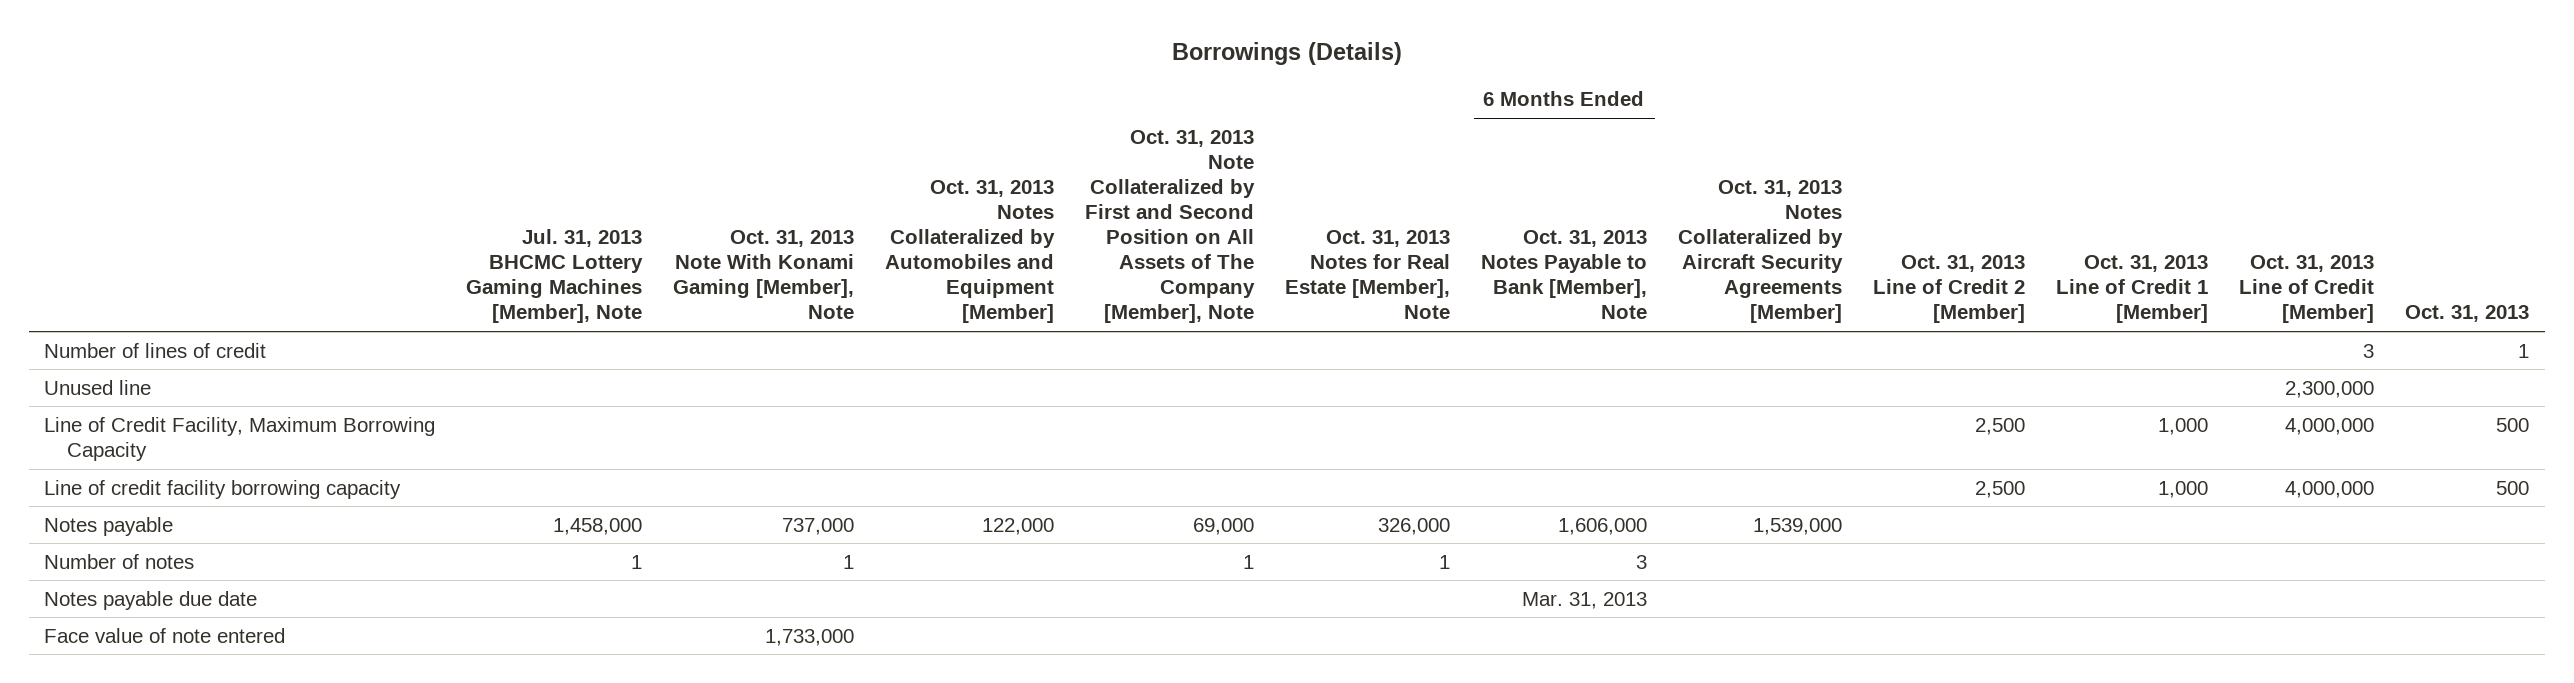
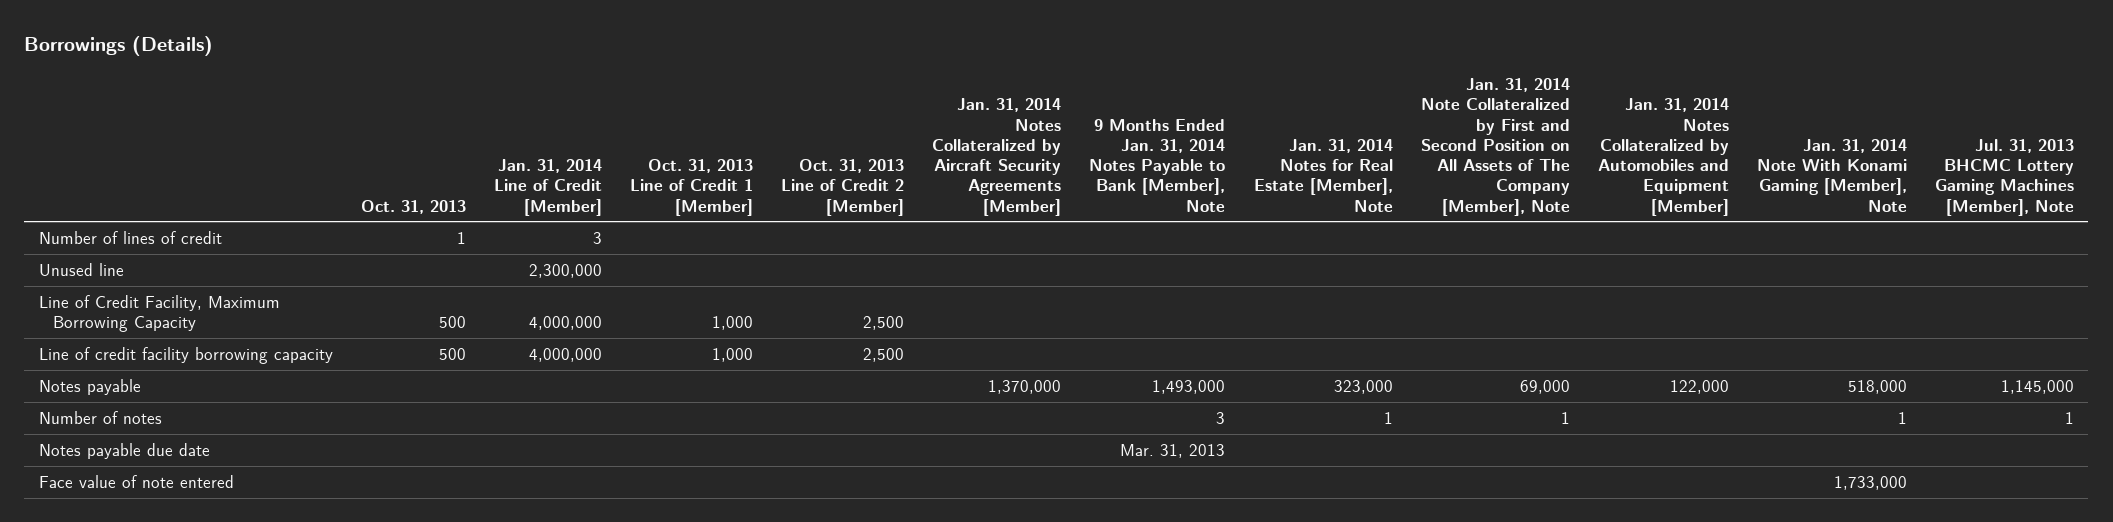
- | Jul. 31, 2013 BHCMC Lottery Gaming Machines [Member], Note | Oct. 31, 2013 Note With Konami Gaming [Member], Note | Oct. 31, 2013 Notes Collateralized by Automobiles and Equipment [Member] | Oct. 31, 2013 Note Collateralized by First and Second Position on All Assets of The Company [Member], Note | Oct. 31, 2013 Notes for Real Estate [Member], Note | 6 Months Ended Oct. 31, 2013 Notes Payable to Bank [Member], Note | Oct. 31, 2013 Notes Collateralized by Aircraft Security Agreements [Member] | Oct. 31, 2013 Line of Credit 2 [Member] | Oct. 31, 2013 Line of Credit 1 [Member] | Oct. 31, 2013 Line of Credit [Member] | Oct. 31, 2013
+ | Oct. 31, 2013 | Jan. 31, 2014 Line of Credit [Member] | Oct. 31, 2013 Line of Credit 1 [Member] | Oct. 31, 2013 Line of Credit 2 [Member] | Jan. 31, 2014 Notes Collateralized by Aircraft Security Agreements [Member] | 9 Months Ended Jan. 31, 2014 Notes Payable to Bank [Member], Note | Jan. 31, 2014 Notes for Real Estate [Member], Note | Jan. 31, 2014 Note Collateralized by First and Second Position on All Assets of The Company [Member], Note | Jan. 31, 2014 Notes Collateralized by Automobiles and Equipment [Member] | Jan. 31, 2014 Note With Konami Gaming [Member], Note | Jul. 31, 2013 BHCMC Lottery Gaming Machines [Member], Note
- Notes payable | 1,458,000 | 737,000 | 122,000 | 69,000 | 326,000 | 1,606,000 | 1,539,000 | | | |
+ Notes payable | | | | | 1,370,000 | 1,493,000 | 323,000 | 69,000 | 122,000 | 518,000 | 1,145,000

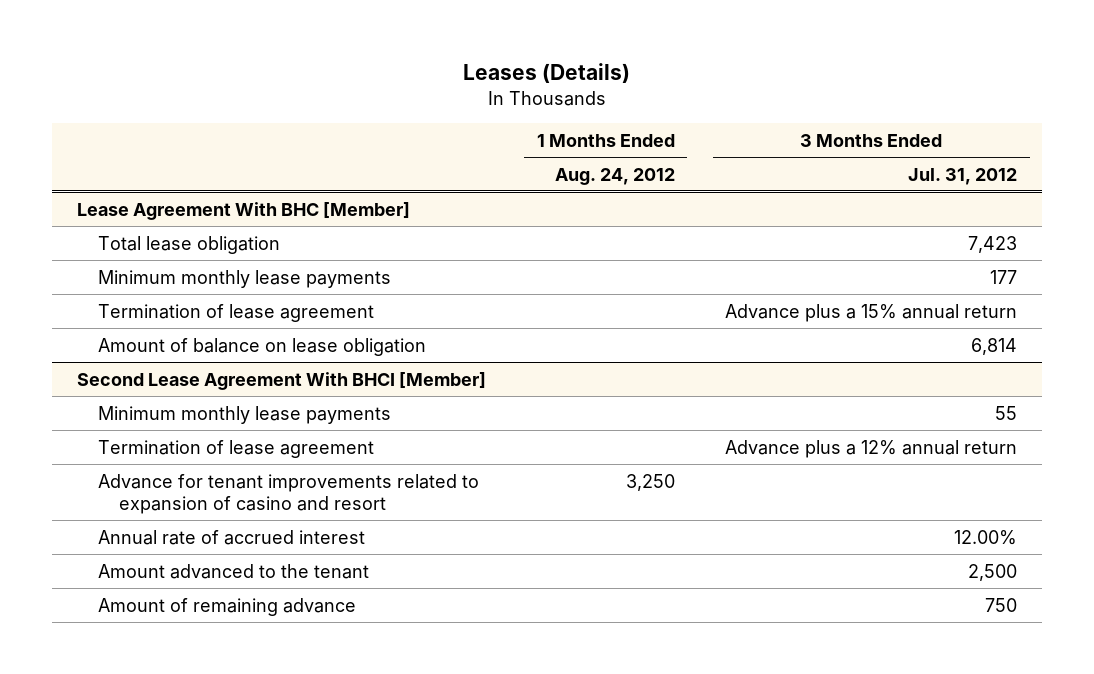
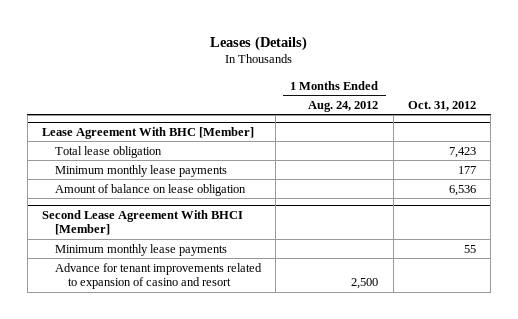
- | 1 Months Ended Aug. 24, 2012 | 3 Months Ended Jul. 31, 2012
+ | 1 Months Ended Aug. 24, 2012 | Oct. 31, 2012
@ Lease Agreement With BHC [Member]
- Termination of lease agreement | | Advance plus a 15% annual return
@ Second Lease Agreement With BHCI [Member]
- Termination of lease agreement | | Advance plus a 12% annual return
- Advance for tenant improvements related to expansion of casino and resort | 3,250 |
- Annual rate of accrued interest | | 12.00%
- Amount advanced to the tenant | | 2,500
- Amount of remaining advance | | 750
+ Advance for tenant improvements related to expansion of casino and resort | 2,500 |

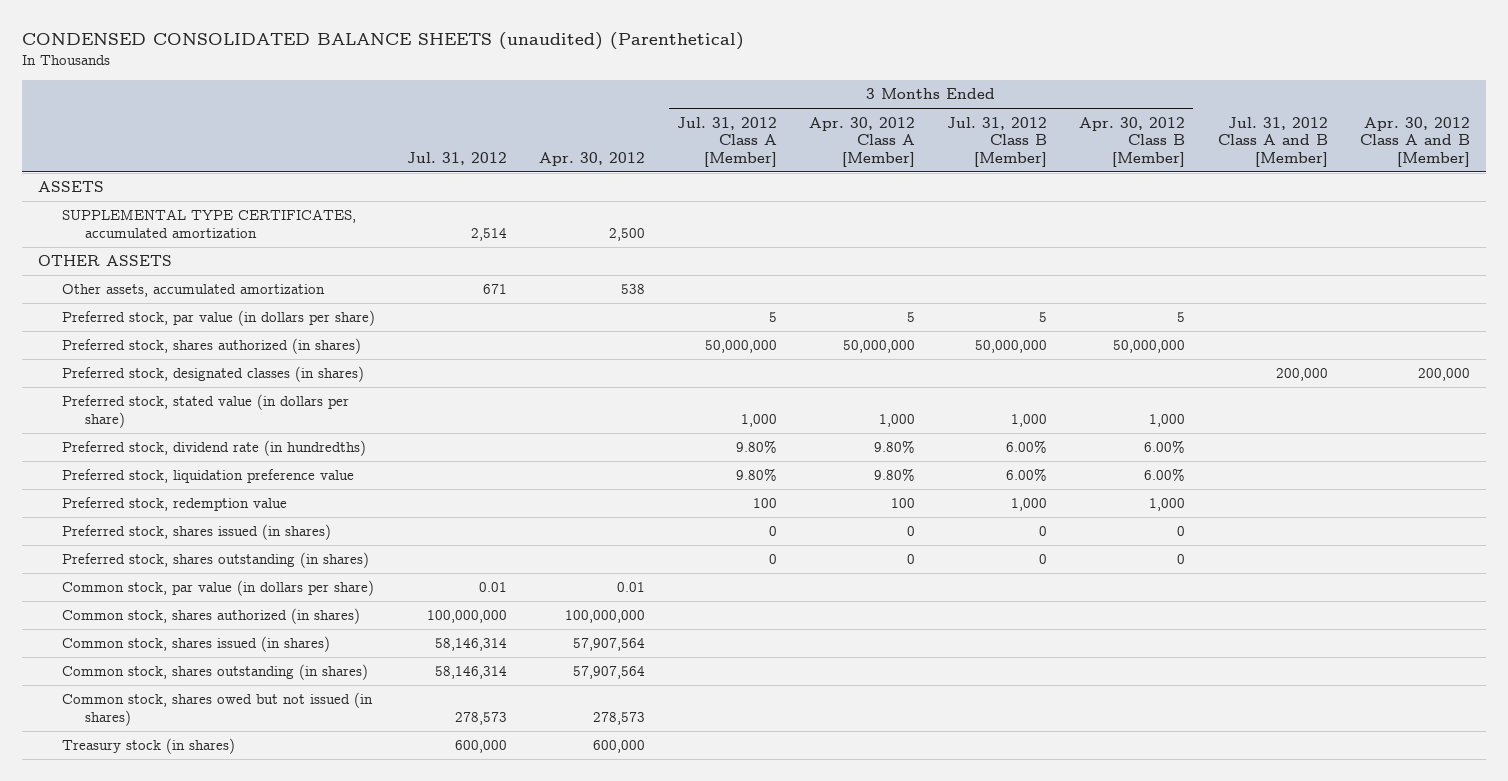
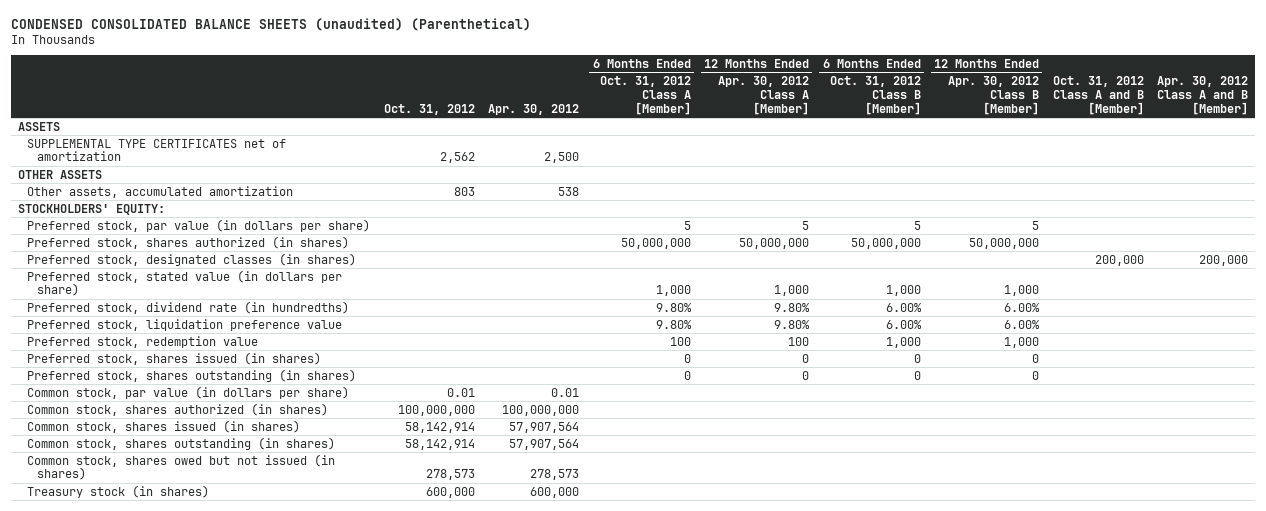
- | Jul. 31, 2012 | Apr. 30, 2012 | 3 Months Ended Jul. 31, 2012 Class A [Member] | 3 Months Ended Apr. 30, 2012 Class A [Member] | 3 Months Ended Jul. 31, 2012 Class B [Member] | 3 Months Ended Apr. 30, 2012 Class B [Member] | Jul. 31, 2012 Class A and B [Member] | Apr. 30, 2012 Class A and B [Member]
+ | Oct. 31, 2012 | Apr. 30, 2012 | 6 Months Ended Oct. 31, 2012 Class A [Member] | 12 Months Ended Apr. 30, 2012 Class A [Member] | 6 Months Ended Oct. 31, 2012 Class B [Member] | 12 Months Ended Apr. 30, 2012 Class B [Member] | Oct. 31, 2012 Class A and B [Member] | Apr. 30, 2012 Class A and B [Member]
- SUPPLEMENTAL TYPE CERTIFICATES, accumulated amortization | 2,514 | 2,500 | | | | | |
+ SUPPLEMENTAL TYPE CERTIFICATES net of amortization | 2,562 | 2,500 | | | | | |
+ STOCKHOLDERS' EQUITY:

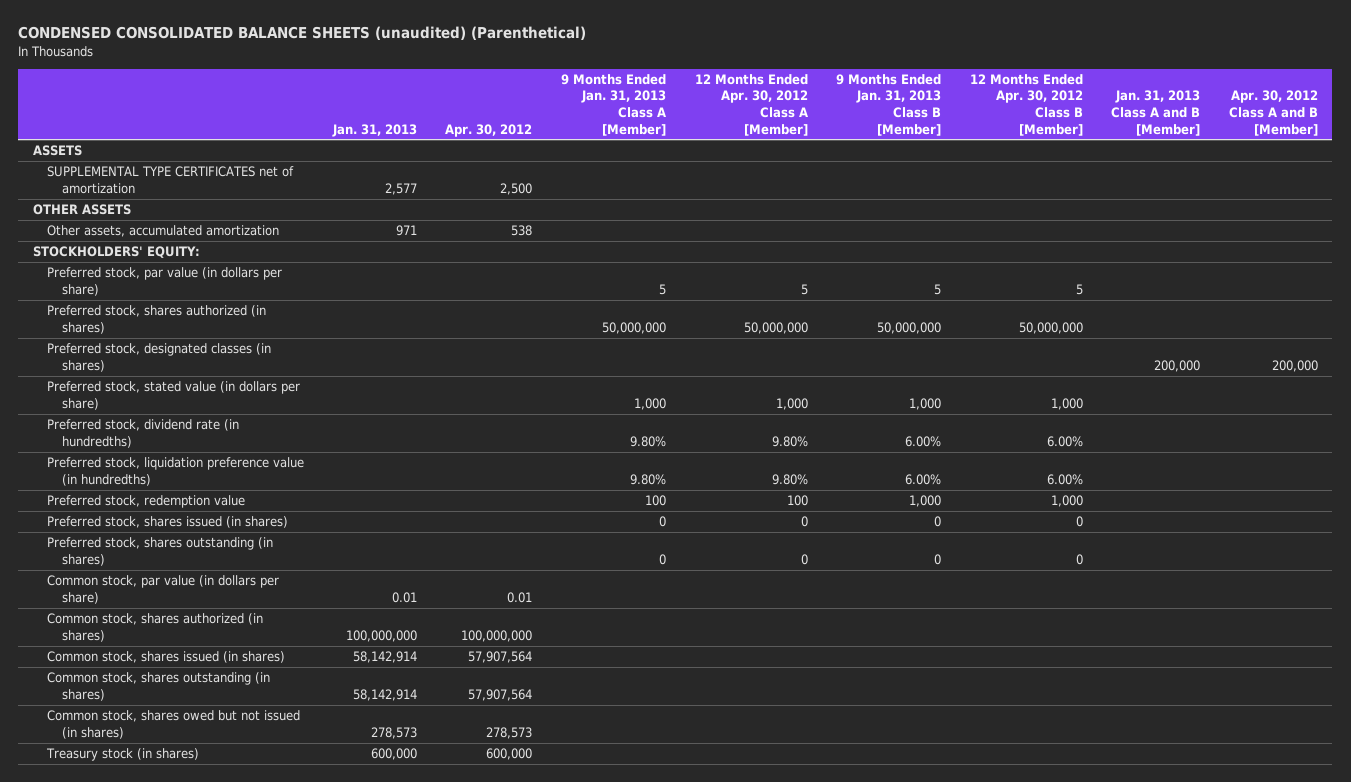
- | Oct. 31, 2012 | Apr. 30, 2012 | 6 Months Ended Oct. 31, 2012 Class A [Member] | 12 Months Ended Apr. 30, 2012 Class A [Member] | 6 Months Ended Oct. 31, 2012 Class B [Member] | 12 Months Ended Apr. 30, 2012 Class B [Member] | Oct. 31, 2012 Class A and B [Member] | Apr. 30, 2012 Class A and B [Member]
+ | Jan. 31, 2013 | Apr. 30, 2012 | 9 Months Ended Jan. 31, 2013 Class A [Member] | 12 Months Ended Apr. 30, 2012 Class A [Member] | 9 Months Ended Jan. 31, 2013 Class B [Member] | 12 Months Ended Apr. 30, 2012 Class B [Member] | Jan. 31, 2013 Class A and B [Member] | Apr. 30, 2012 Class A and B [Member]
- Preferred stock, liquidation preference value | | | 9.80% | 9.80% | 6.00% | 6.00% | |
+ Preferred stock, liquidation preference value (in hundredths) | | | 9.80% | 9.80% | 6.00% | 6.00% | |

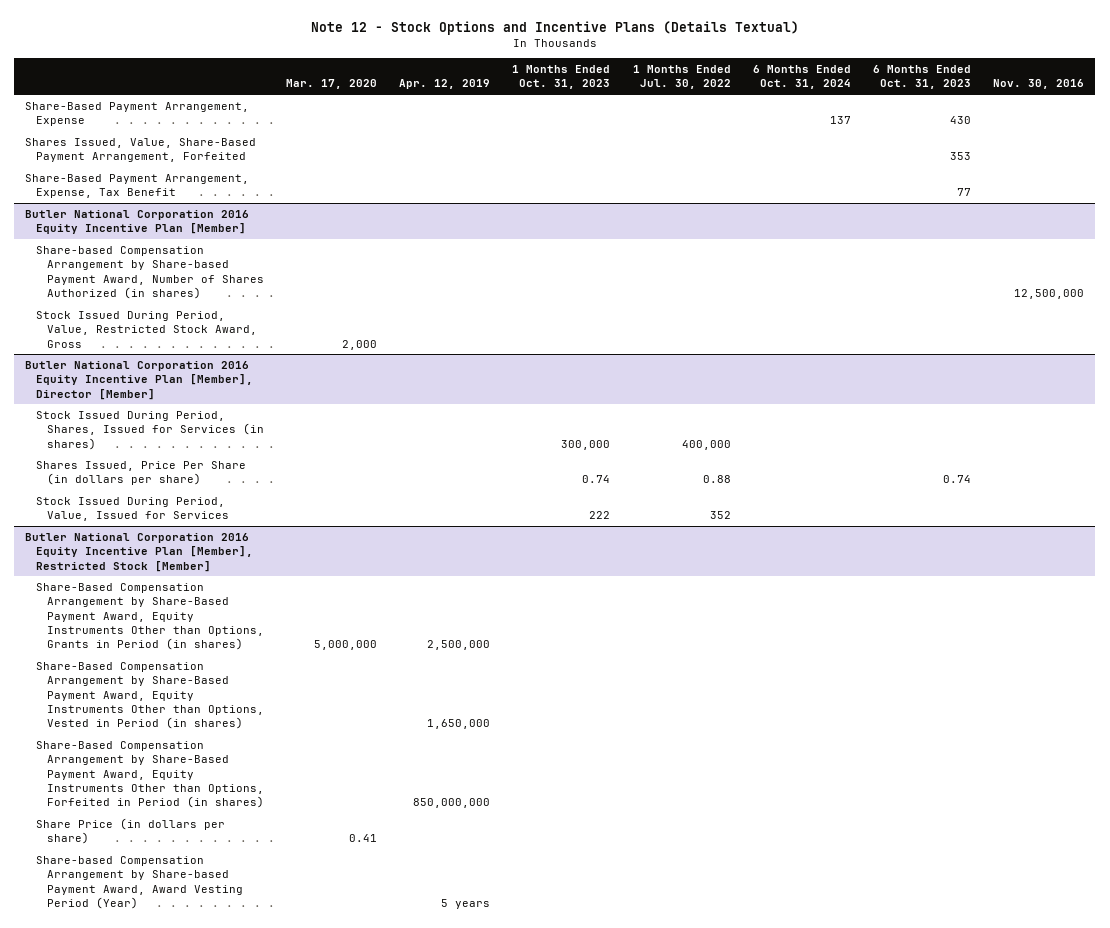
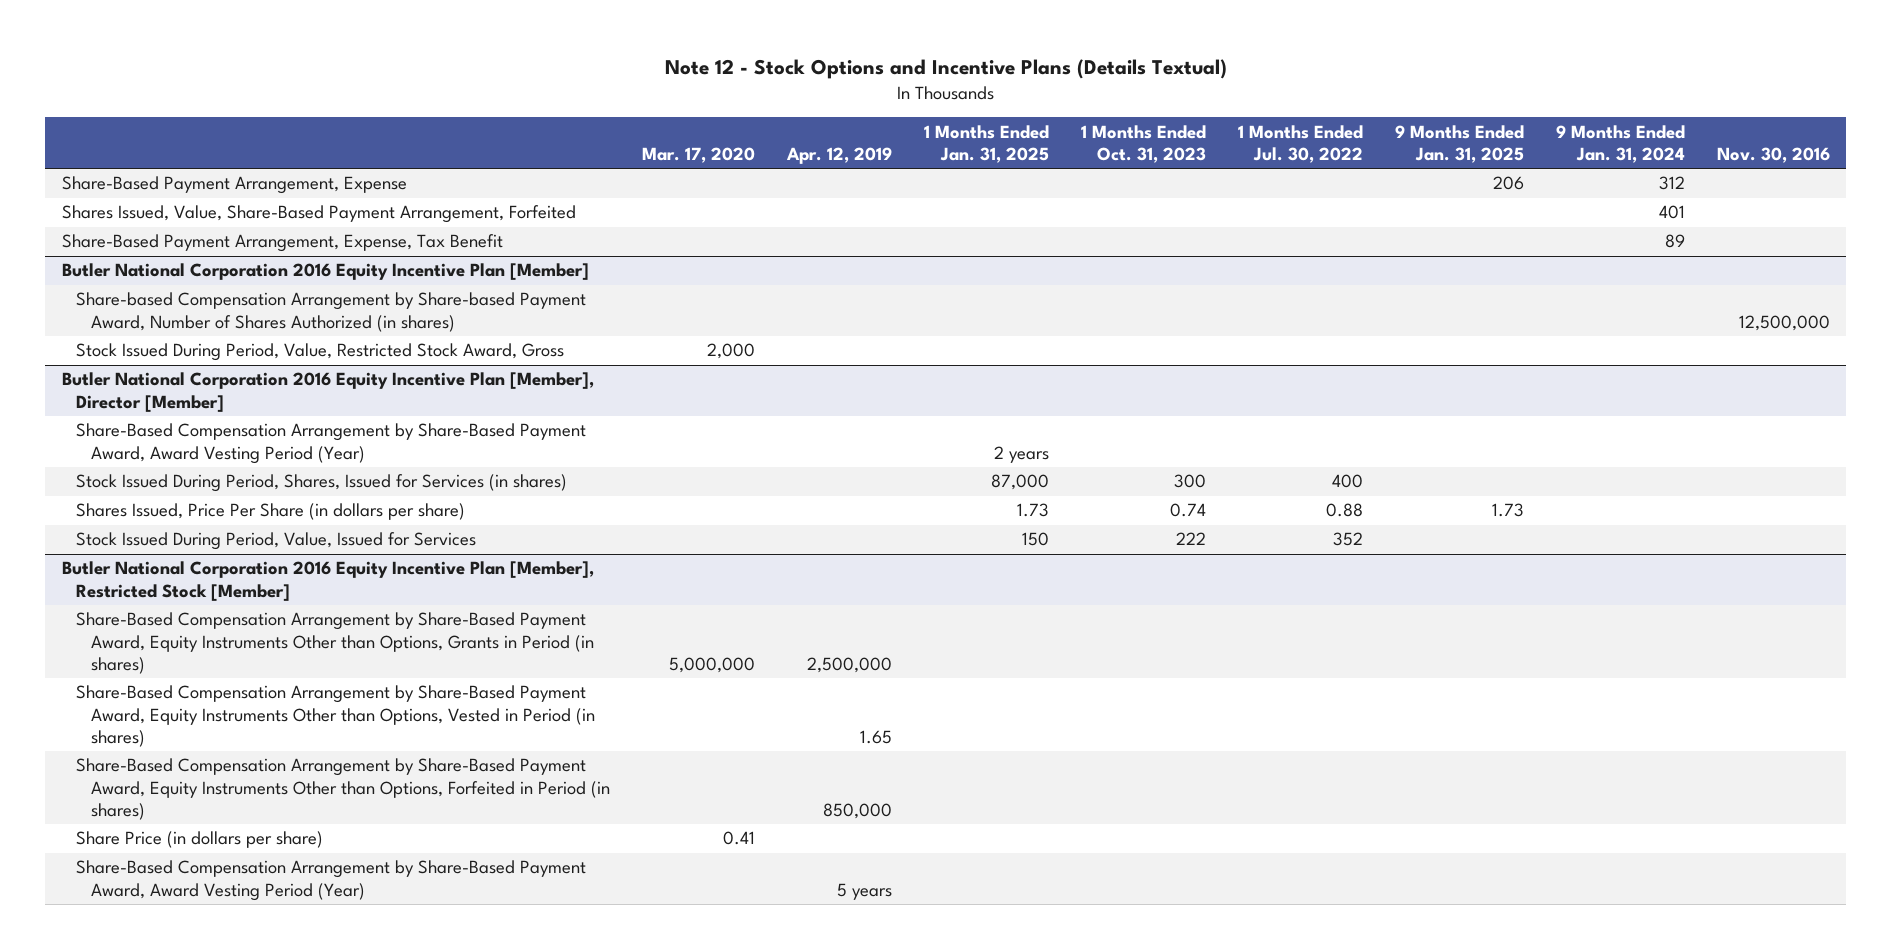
- | Mar. 17, 2020 | Apr. 12, 2019 | 1 Months Ended Oct. 31, 2023 | 1 Months Ended Jul. 30, 2022 | 6 Months Ended Oct. 31, 2024 | 6 Months Ended Oct. 31, 2023 | Nov. 30, 2016
+ | Mar. 17, 2020 | Apr. 12, 2019 | 1 Months Ended Jan. 31, 2025 | 1 Months Ended Oct. 31, 2023 | 1 Months Ended Jul. 30, 2022 | 9 Months Ended Jan. 31, 2025 | 9 Months Ended Jan. 31, 2024 | Nov. 30, 2016
@ Butler National Corporation 2016 Equity Incentive Plan [Member], Director [Member]
- Stock Issued During Period, Shares, Issued for Services (in shares) | | | 300,000 | 400,000 | | |
+ Share-Based Compensation Arrangement by Share-Based Payment Award, Award Vesting Period (Year) | | | 2 years | | | | |
+ Stock Issued During Period, Shares, Issued for Services (in shares) | | | 87,000 | 300 | 400 | | |
@ Butler National Corporation 2016 Equity Incentive Plan [Member], Restricted Stock [Member]
- Share-Based Compensation Arrangement by Share-Based Payment Award, Equity Instruments Other than Options, Vested in Period (in shares) | | 1,650,000 | | | | |
- Share-Based Compensation Arrangement by Share-Based Payment Award, Equity Instruments Other than Options, Forfeited in Period (in shares) | | 850,000,000 | | | | |
+ Share-Based Compensation Arrangement by Share-Based Payment Award, Equity Instruments Other than Options, Vested in Period (in shares) | | 1.65 | | | | | |
+ Share-Based Compensation Arrangement by Share-Based Payment Award, Equity Instruments Other than Options, Forfeited in Period (in shares) | | 850,000 | | | | | |
- Share-based Compensation Arrangement by Share-based Payment Award, Award Vesting Period (Year) | | 5 years | | | | |
+ Share-Based Compensation Arrangement by Share-Based Payment Award, Award Vesting Period (Year) | | 5 years | | | | | |

